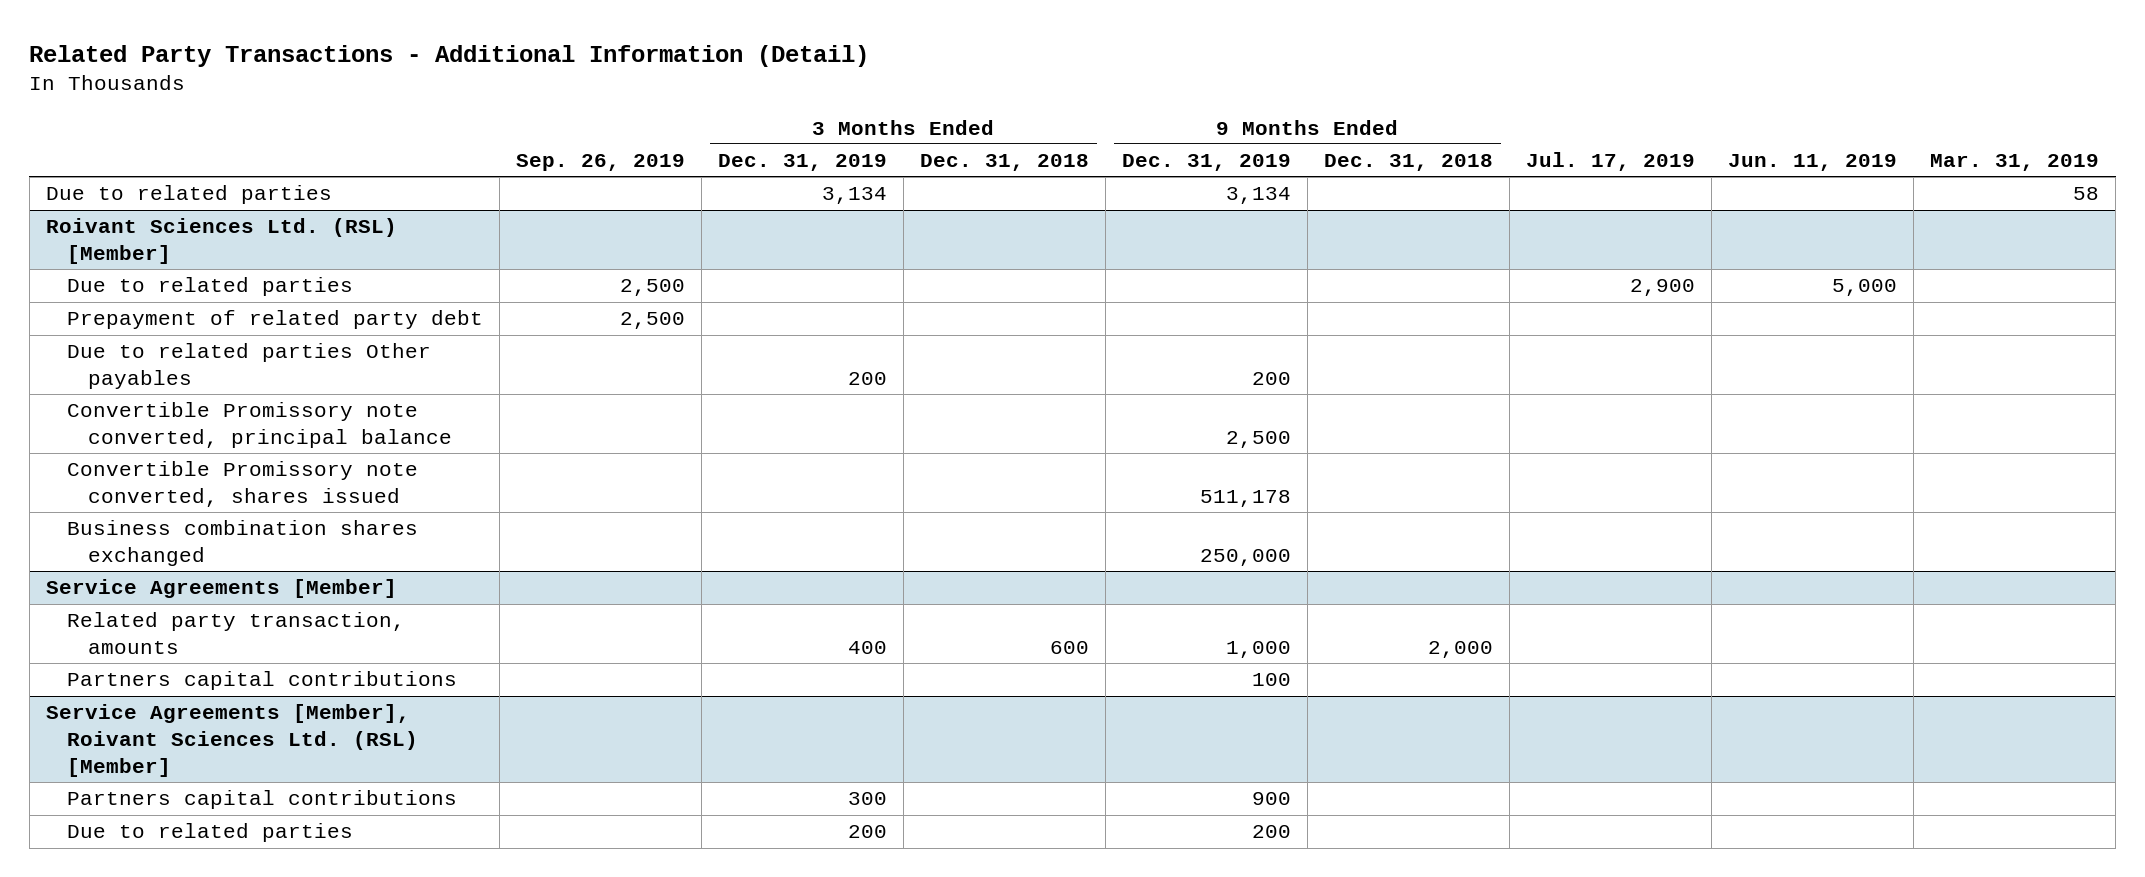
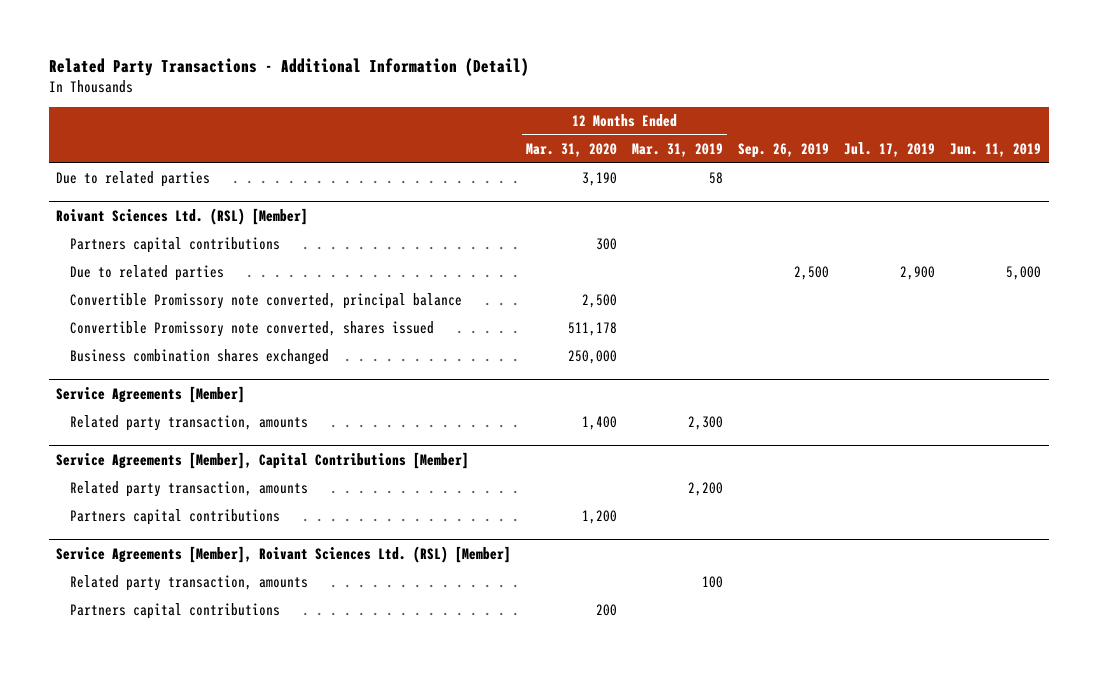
- | Sep. 26, 2019 | 3 Months Ended Dec. 31, 2019 | 3 Months Ended Dec. 31, 2018 | 9 Months Ended Dec. 31, 2019 | 9 Months Ended Dec. 31, 2018 | Jul. 17, 2019 | Jun. 11, 2019 | Mar. 31, 2019
+ | 12 Months Ended Mar. 31, 2020 | 12 Months Ended Mar. 31, 2019 | Sep. 26, 2019 | Jul. 17, 2019 | Jun. 11, 2019
@ Roivant Sciences Ltd. (RSL) [Member]
+ Partners capital contributions | 300 | | | |
- Prepayment of related party debt | 2,500 | | | | | | |
- Due to related parties Other payables | | 200 | | 200 | | | |
@ Service Agreements [Member]
- Partners capital contributions | | | | 100 | | | |
+ Service Agreements [Member], Capital Contributions [Member]
+ Related party transaction, amounts | | 2,200 | | |
+ Partners capital contributions | 1,200 | | | |
@ Service Agreements [Member], Roivant Sciences Ltd. (RSL) [Member]
+ Related party transaction, amounts | | 100 | | |
- Due to related parties | | 200 | | 200 | | | |

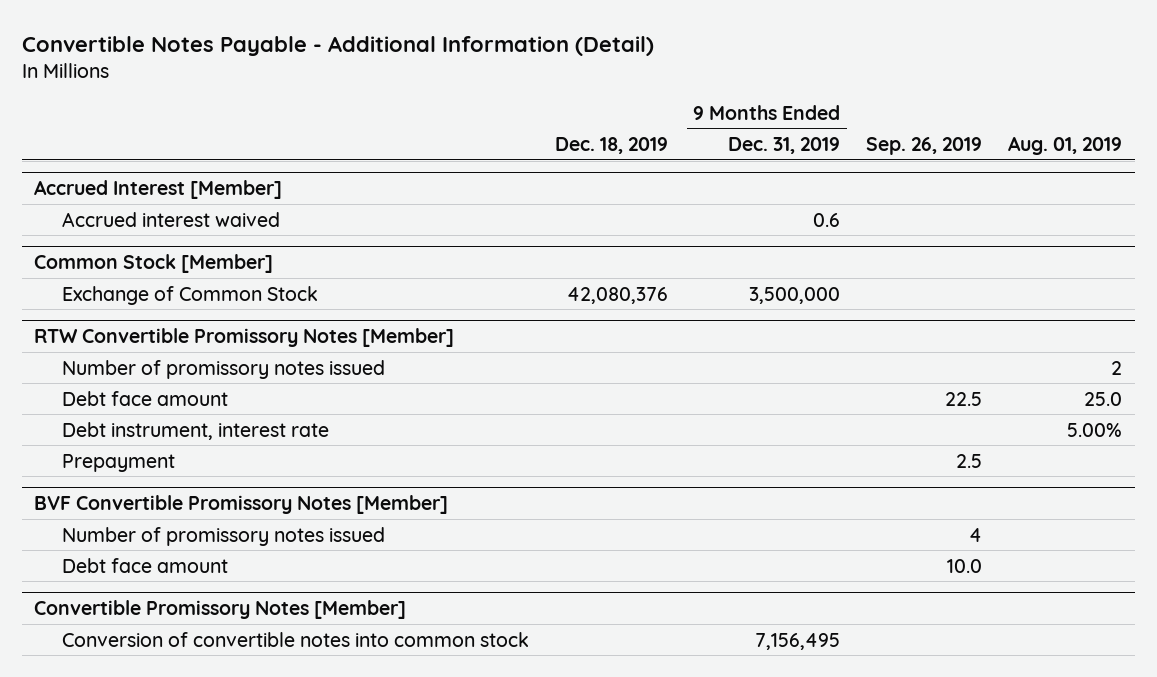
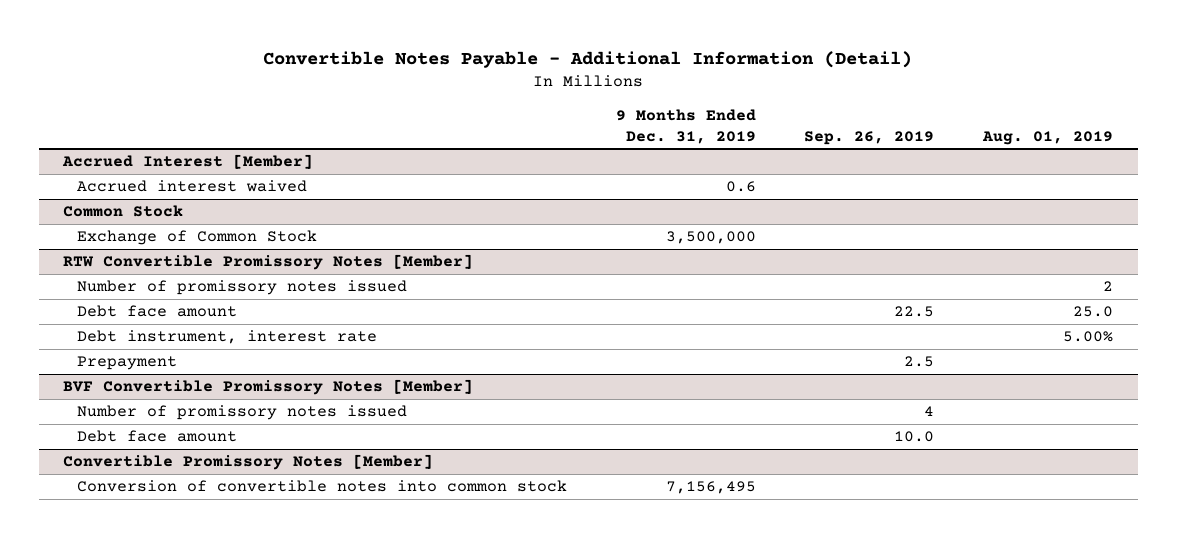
- | Dec. 18, 2019 | 9 Months Ended Dec. 31, 2019 | Sep. 26, 2019 | Aug. 01, 2019
+ | 9 Months Ended Dec. 31, 2019 | Sep. 26, 2019 | Aug. 01, 2019
- Common Stock [Member]
+ Common Stock

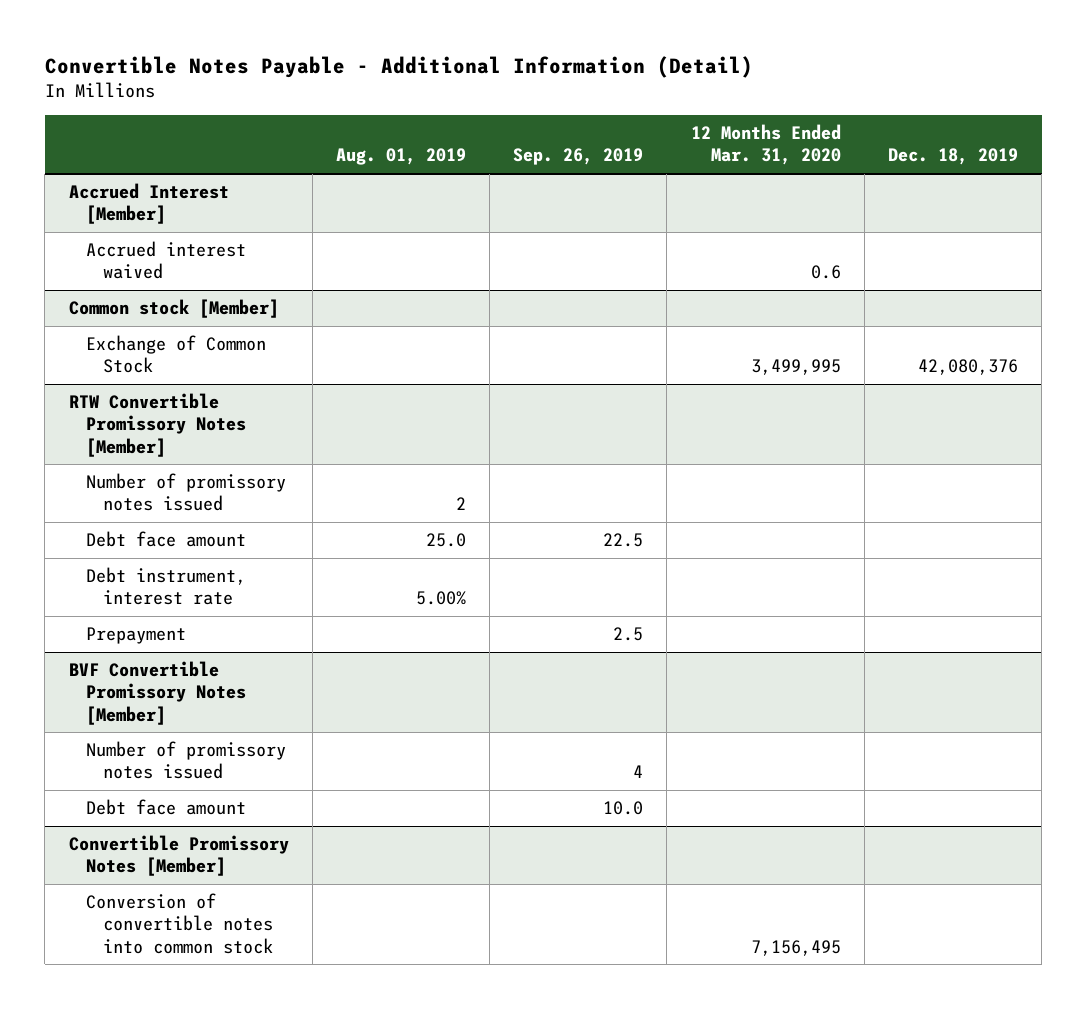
- | 9 Months Ended Dec. 31, 2019 | Sep. 26, 2019 | Aug. 01, 2019
+ | Aug. 01, 2019 | Sep. 26, 2019 | 12 Months Ended Mar. 31, 2020 | Dec. 18, 2019
- Common Stock
+ Common stock [Member]

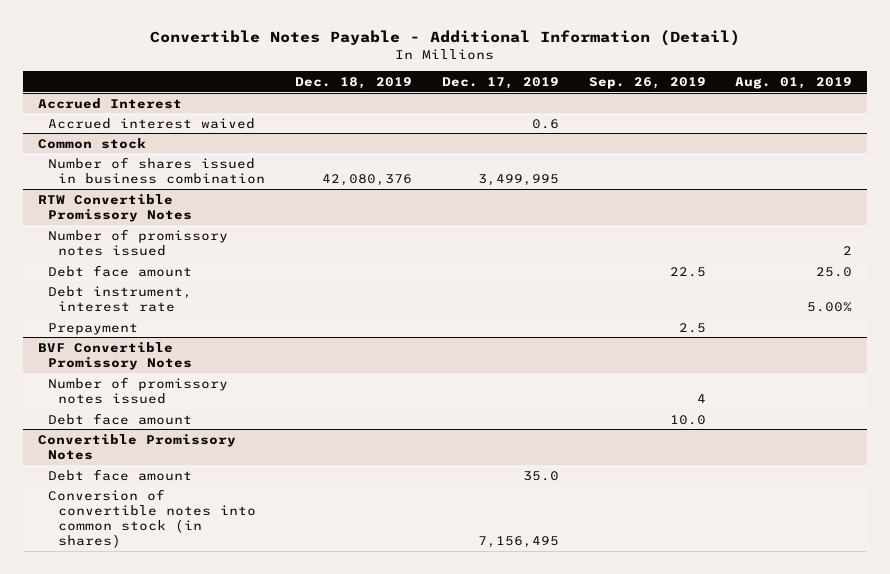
- | Aug. 01, 2019 | Sep. 26, 2019 | 12 Months Ended Mar. 31, 2020 | Dec. 18, 2019
+ | Dec. 18, 2019 | Dec. 17, 2019 | Sep. 26, 2019 | Aug. 01, 2019
- Accrued Interest [Member]
+ Accrued Interest
- Common stock [Member]
- Exchange of Common Stock | | | 3,499,995 | 42,080,376
- RTW Convertible Promissory Notes [Member]
+ Common stock
+ Number of shares issued in business combination | 42,080,376 | 3,499,995 | |
+ RTW Convertible Promissory Notes
- BVF Convertible Promissory Notes [Member]
+ BVF Convertible Promissory Notes
- Convertible Promissory Notes [Member]
- Conversion of convertible notes into common stock | | | 7,156,495 |
+ Convertible Promissory Notes
+ Debt face amount | | 35.0 | |
+ Conversion of convertible notes into common stock (in shares) | | 7,156,495 | |

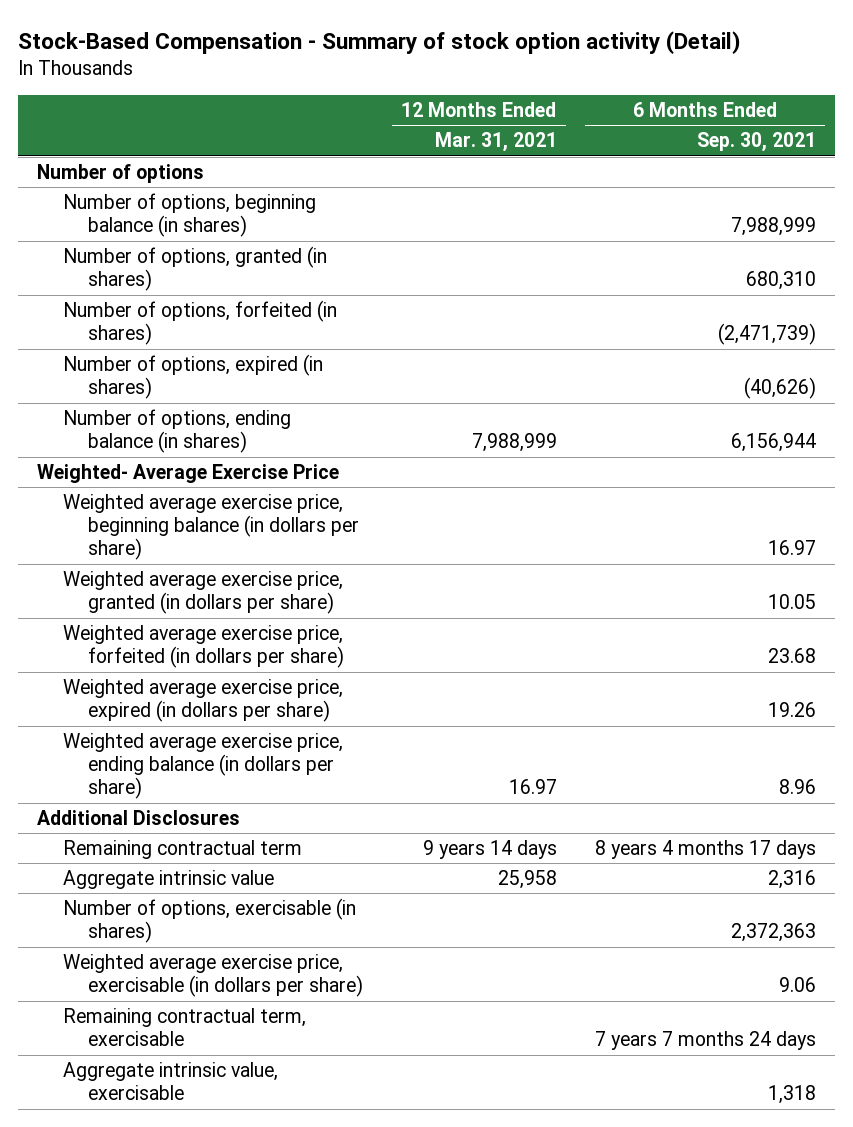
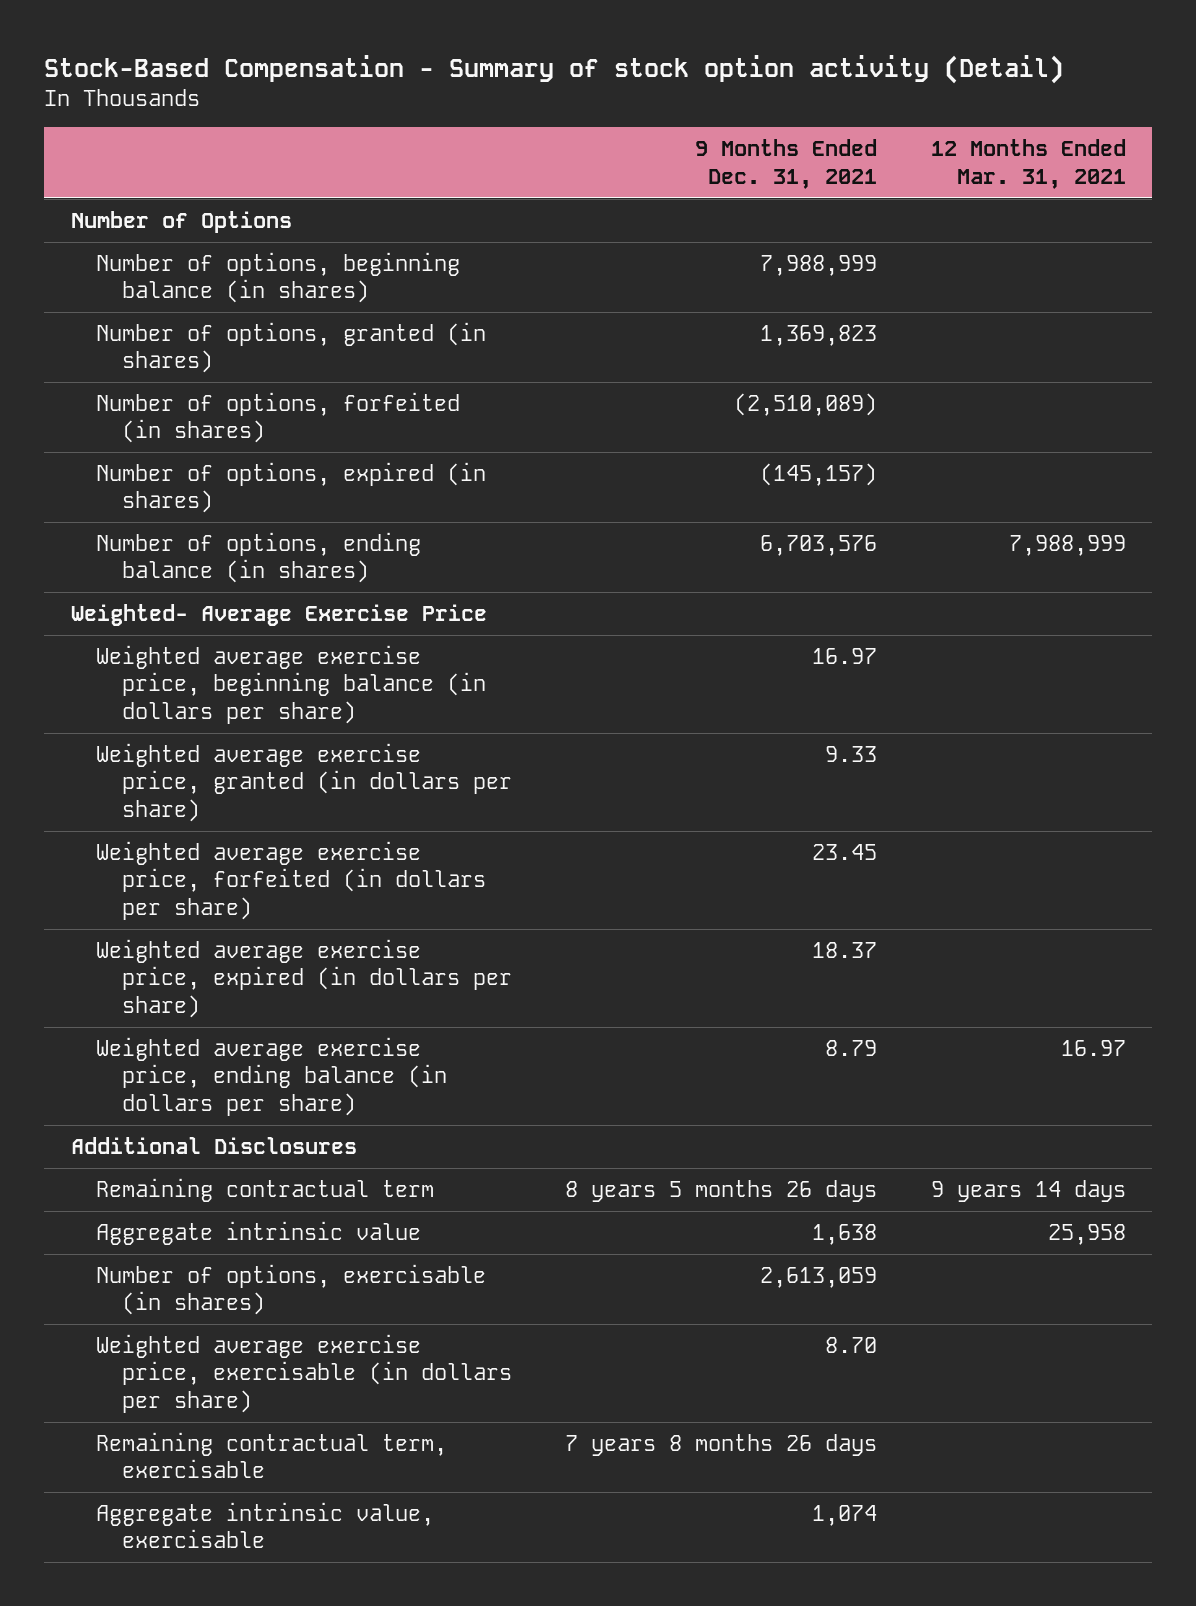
- | 12 Months Ended Mar. 31, 2021 | 6 Months Ended Sep. 30, 2021
+ | 9 Months Ended Dec. 31, 2021 | 12 Months Ended Mar. 31, 2021
- Number of options
+ Number of Options

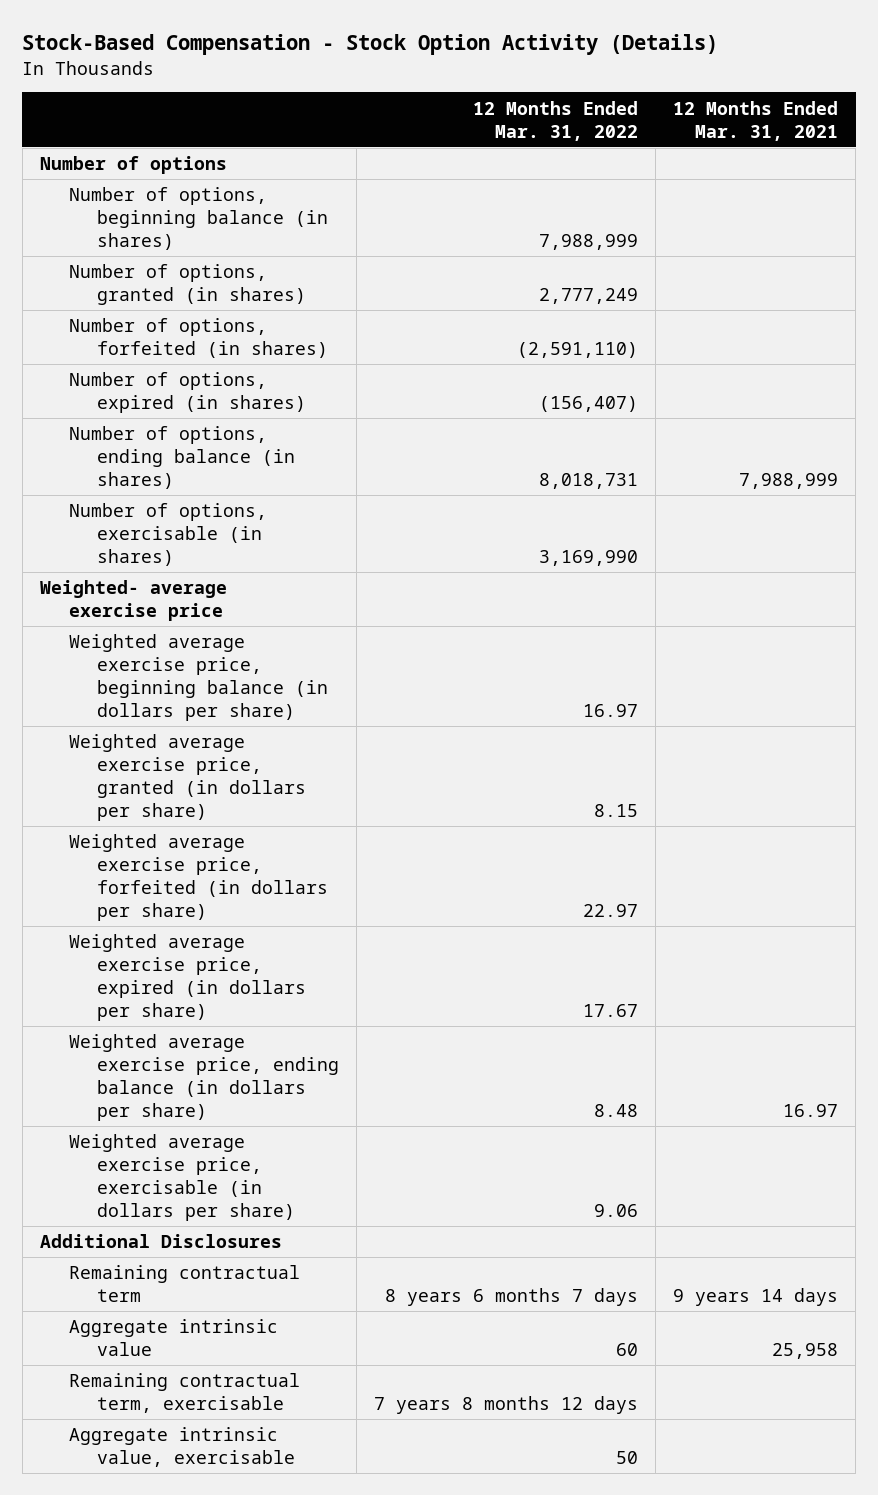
- Stock-Based Compensation - Summary of stock option activity (Detail)
+ Stock-Based Compensation - Stock Option Activity (Details)
- | 9 Months Ended Dec. 31, 2021 | 12 Months Ended Mar. 31, 2021
+ | 12 Months Ended Mar. 31, 2022 | 12 Months Ended Mar. 31, 2021
- Number of Options
+ Number of options
- Weighted- Average Exercise Price
moved up: Number of options, exercisable (in shares) | 3,169,990 |
+ Weighted- average exercise price
moved up: Weighted average exercise price, exercisable (in dollars per share) | 9.06 |

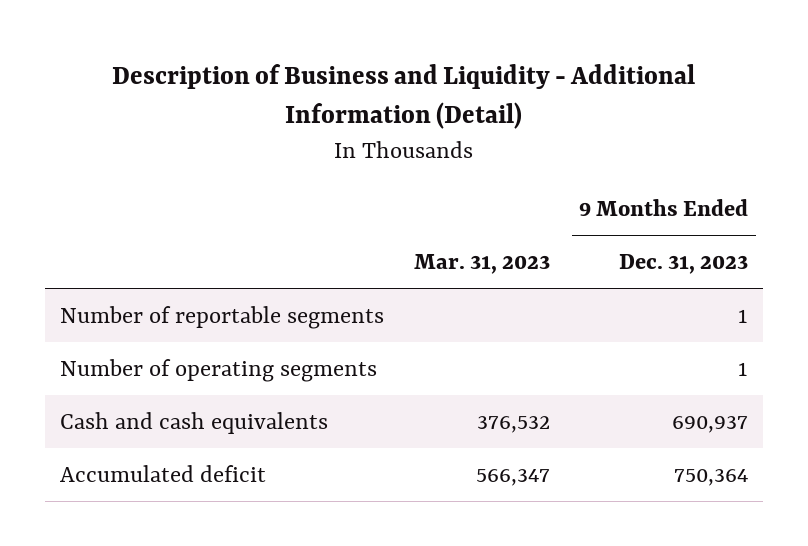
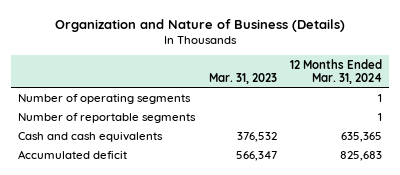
- Description of Business and Liquidity - Additional Information (Detail)
+ Organization and Nature of Business (Details)
- | Mar. 31, 2023 | 9 Months Ended Dec. 31, 2023
+ | Mar. 31, 2023 | 12 Months Ended Mar. 31, 2024
moved down: Number of reportable segments | | 1

